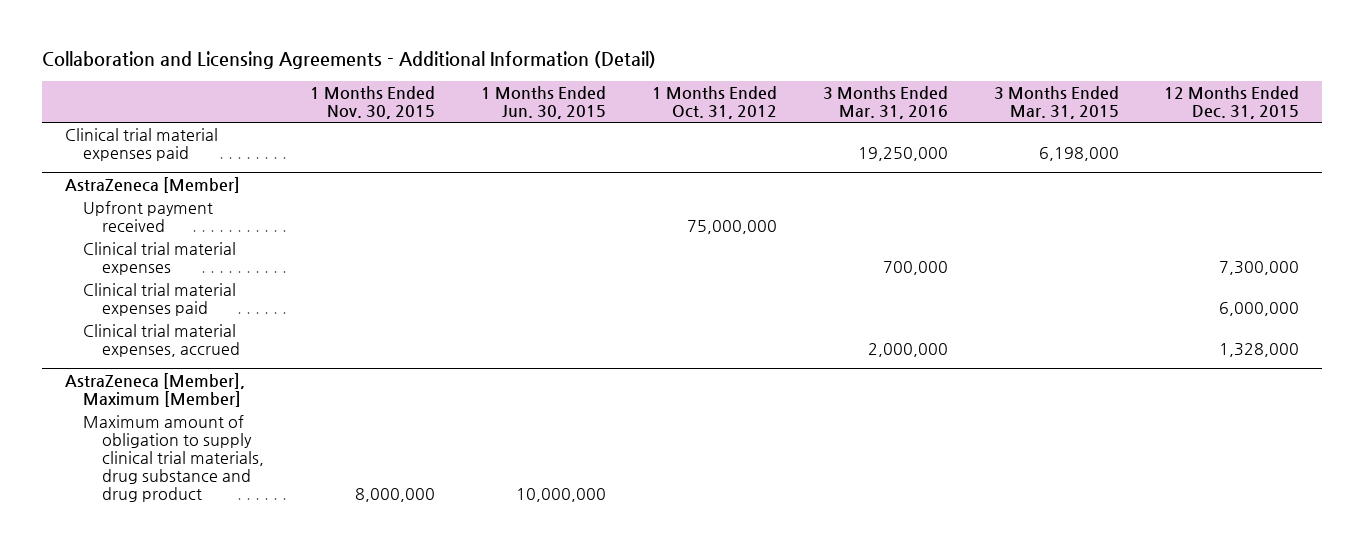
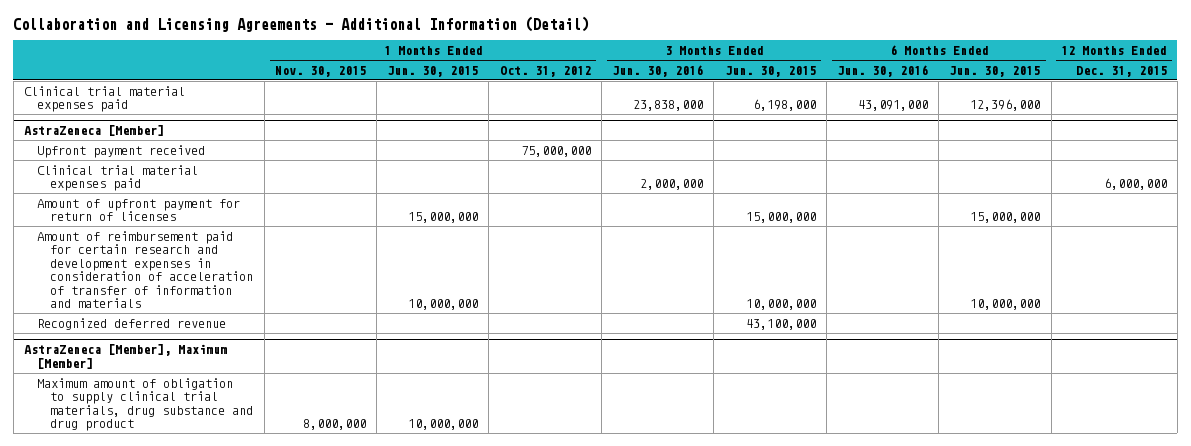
- | 1 Months Ended Nov. 30, 2015 | 1 Months Ended Jun. 30, 2015 | 1 Months Ended Oct. 31, 2012 | 3 Months Ended Mar. 31, 2016 | 3 Months Ended Mar. 31, 2015 | 12 Months Ended Dec. 31, 2015
+ | 1 Months Ended Nov. 30, 2015 | 1 Months Ended Jun. 30, 2015 | 1 Months Ended Oct. 31, 2012 | 3 Months Ended Jun. 30, 2016 | 3 Months Ended Jun. 30, 2015 | 6 Months Ended Jun. 30, 2016 | 6 Months Ended Jun. 30, 2015 | 12 Months Ended Dec. 31, 2015
@ AstraZeneca [Member]
- Clinical trial material expenses | | | | 700,000 | | 7,300,000
- Clinical trial material expenses, accrued | | | | 2,000,000 | | 1,328,000
+ Amount of upfront payment for return of licenses | | 15,000,000 | | | 15,000,000 | | 15,000,000 |
+ Amount of reimbursement paid for certain research and development expenses in consideration of acceleration of transfer of information and materials | | 10,000,000 | | | 10,000,000 | | 10,000,000 |
+ Recognized deferred revenue | | | | | 43,100,000 | | |

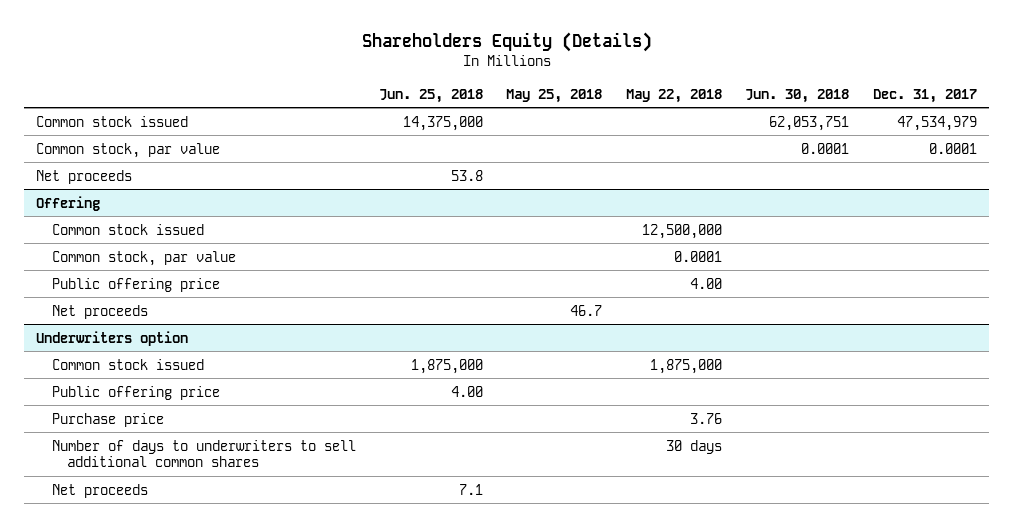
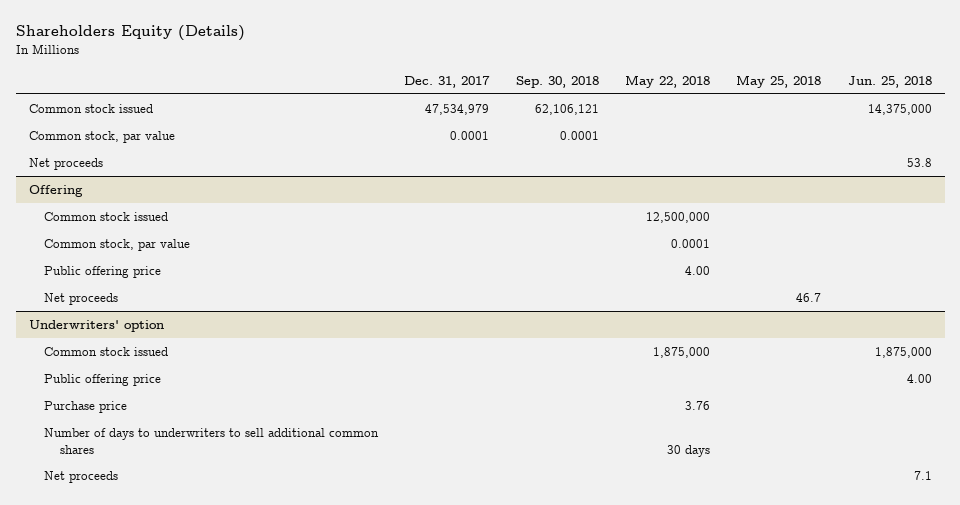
- | Jun. 25, 2018 | May 25, 2018 | May 22, 2018 | Jun. 30, 2018 | Dec. 31, 2017
+ | Dec. 31, 2017 | Sep. 30, 2018 | May 22, 2018 | May 25, 2018 | Jun. 25, 2018
- Underwriters option
+ Underwriters' option

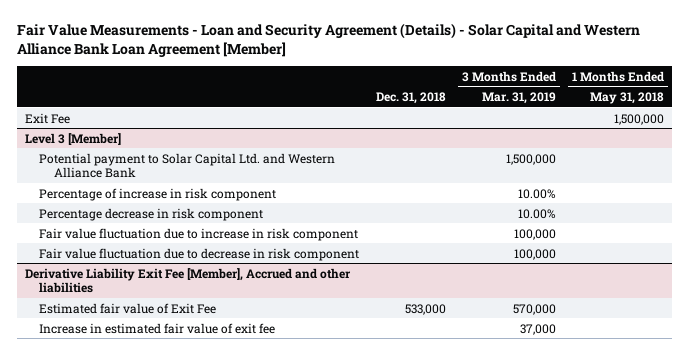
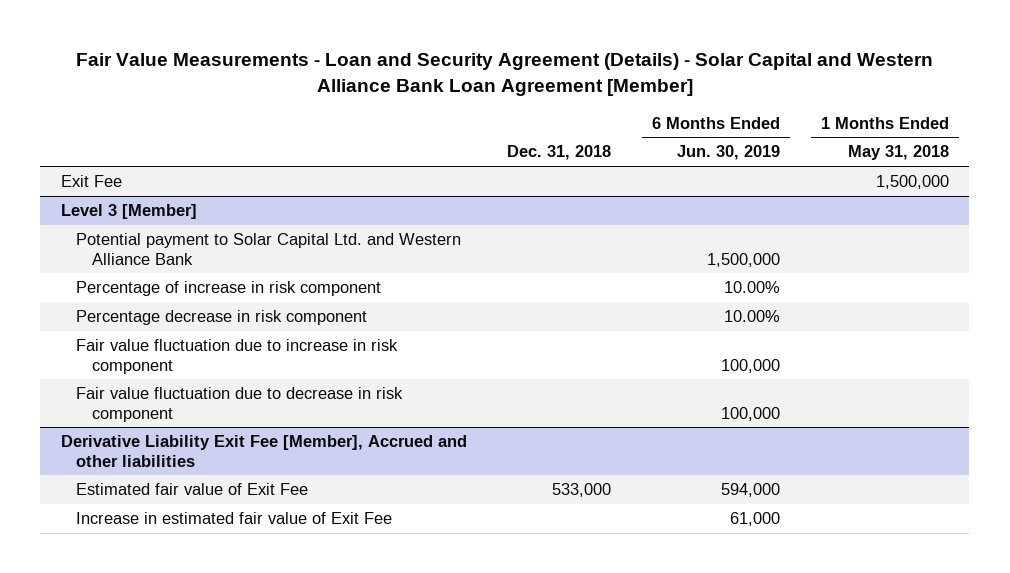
- | Dec. 31, 2018 | 3 Months Ended Mar. 31, 2019 | 1 Months Ended May 31, 2018
+ | Dec. 31, 2018 | 6 Months Ended Jun. 30, 2019 | 1 Months Ended May 31, 2018
@ Derivative Liability Exit Fee [Member], Accrued and other liabilities
- Increase in estimated fair value of exit fee | | 37,000 |
+ Increase in estimated fair value of Exit Fee | | 61,000 |

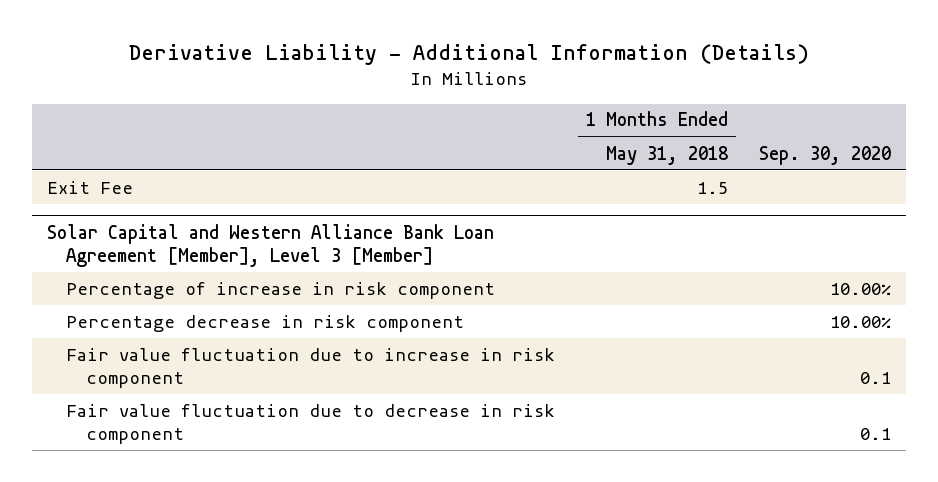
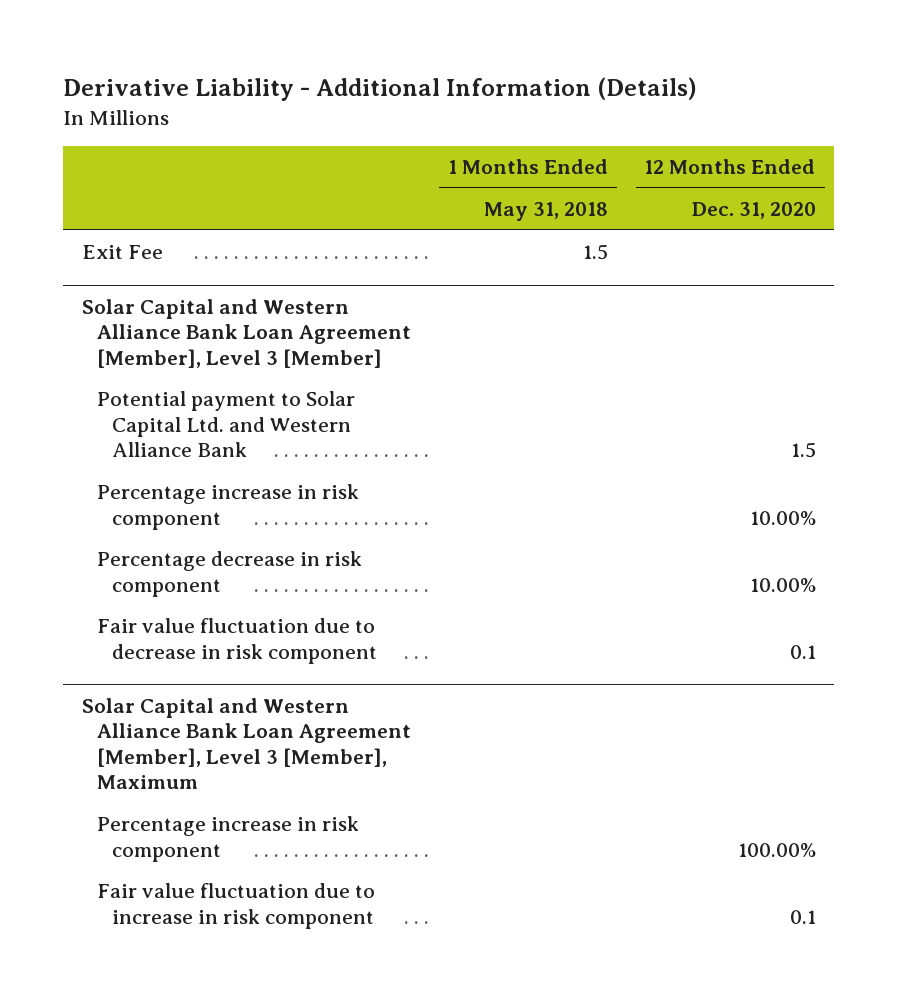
- | 1 Months Ended May 31, 2018 | Sep. 30, 2020
+ | 1 Months Ended May 31, 2018 | 12 Months Ended Dec. 31, 2020
@ Solar Capital and Western Alliance Bank Loan Agreement [Member], Level 3 [Member]
- Percentage of increase in risk component | | 10.00%
+ Potential payment to Solar Capital Ltd. and Western Alliance Bank | | 1.5
+ Percentage increase in risk component | | 10.00%
- Fair value fluctuation due to increase in risk component | | 0.1
+ Solar Capital and Western Alliance Bank Loan Agreement [Member], Level 3 [Member], Maximum
+ Percentage increase in risk component | | 100.00%
+ Fair value fluctuation due to increase in risk component | | 0.1

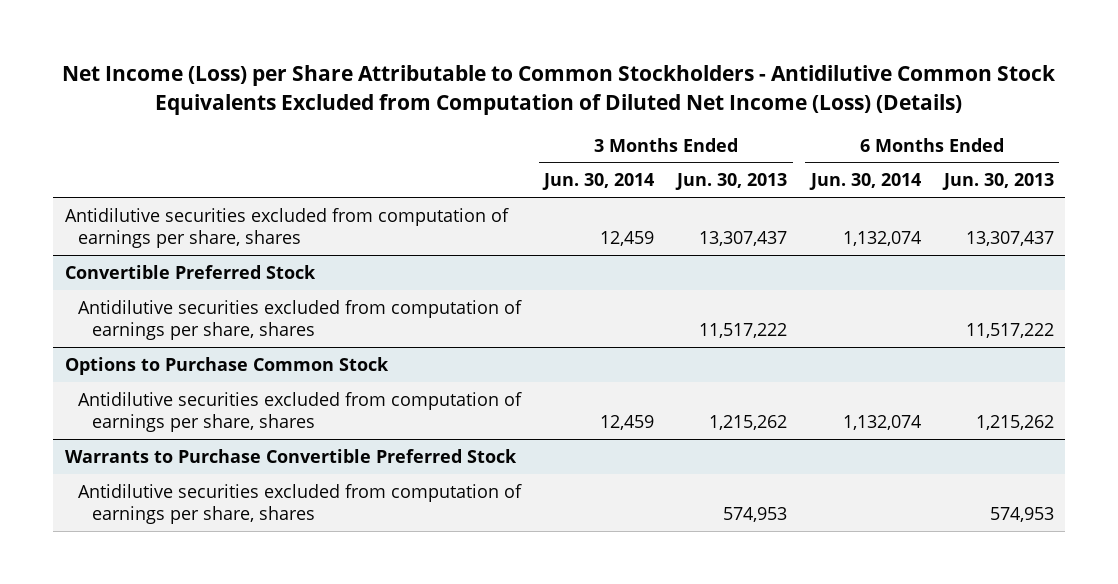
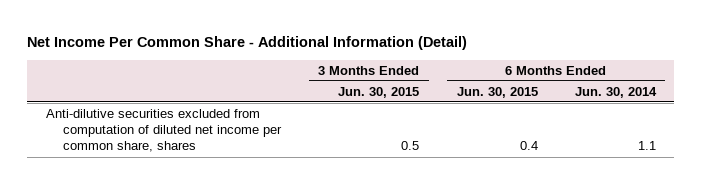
- Net Income (Loss) per Share Attributable to Common Stockholders - Antidilutive Common Stock Equivalents Excluded from Computation of Diluted Net Income (Loss) (Details)
+ Net Income Per Common Share - Additional Information (Detail)
- | 3 Months Ended Jun. 30, 2014 | 3 Months Ended Jun. 30, 2013 | 6 Months Ended Jun. 30, 2014 | 6 Months Ended Jun. 30, 2013
+ | 3 Months Ended Jun. 30, 2015 | 6 Months Ended Jun. 30, 2015 | 6 Months Ended Jun. 30, 2014
- Antidilutive securities excluded from computation of earnings per share, shares | 12,459 | 13,307,437 | 1,132,074 | 13,307,437
- Convertible Preferred Stock
- Antidilutive securities excluded from computation of earnings per share, shares | | 11,517,222 | | 11,517,222
- Options to Purchase Common Stock
- Antidilutive securities excluded from computation of earnings per share, shares | 12,459 | 1,215,262 | 1,132,074 | 1,215,262
- Warrants to Purchase Convertible Preferred Stock
- Antidilutive securities excluded from computation of earnings per share, shares | | 574,953 | | 574,953
+ Anti-dilutive securities excluded from computation of diluted net income per common share, shares | 0.5 | 0.4 | 1.1

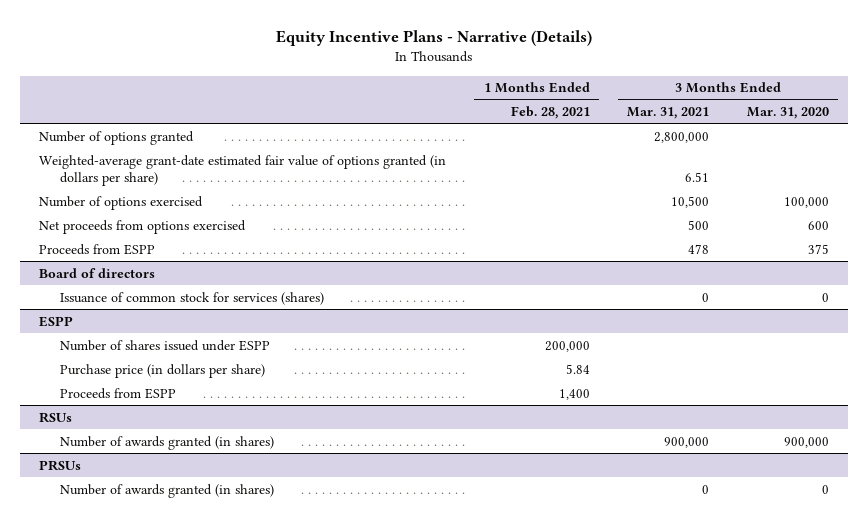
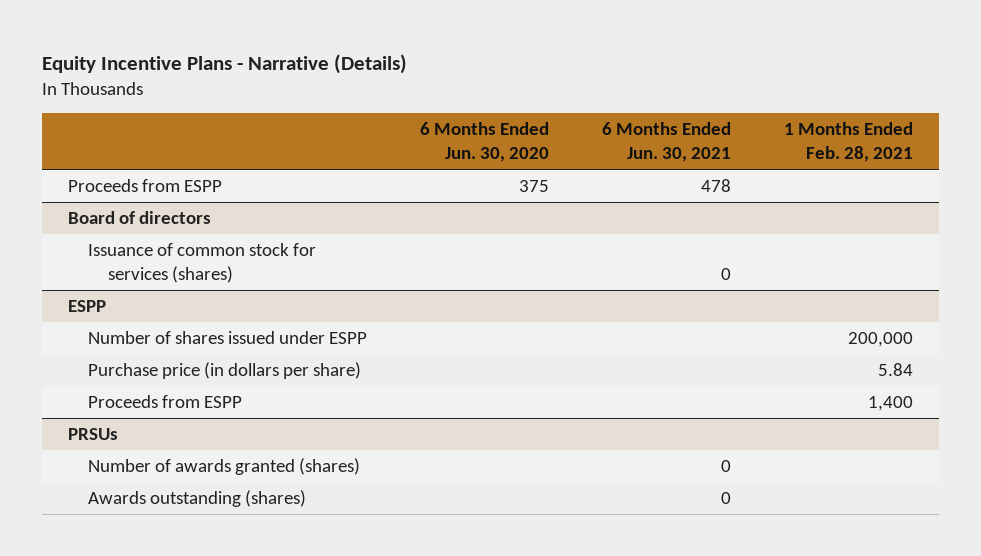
- | 1 Months Ended Feb. 28, 2021 | 3 Months Ended Mar. 31, 2021 | 3 Months Ended Mar. 31, 2020
+ | 6 Months Ended Jun. 30, 2020 | 6 Months Ended Jun. 30, 2021 | 1 Months Ended Feb. 28, 2021
- Number of options granted | | 2,800,000 |
- Weighted-average grant-date estimated fair value of options granted (in dollars per share) | | 6.51 |
- Number of options exercised | | 10,500 | 100,000
- Net proceeds from options exercised | | 500 | 600
- RSUs
- Number of awards granted (in shares) | | 900,000 | 900,000
@ PRSUs
- Number of awards granted (in shares) | | 0 | 0
+ Number of awards granted (shares) | | 0 |
+ Awards outstanding (shares) | | 0 |

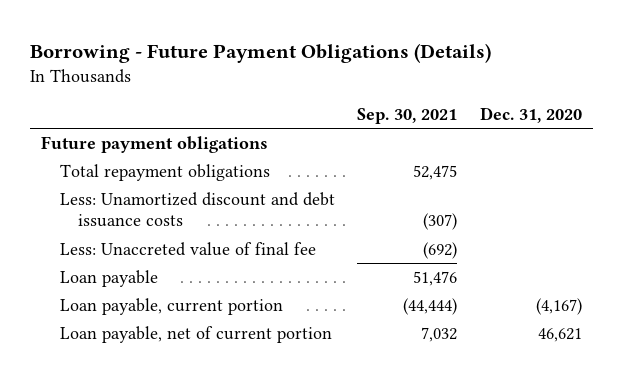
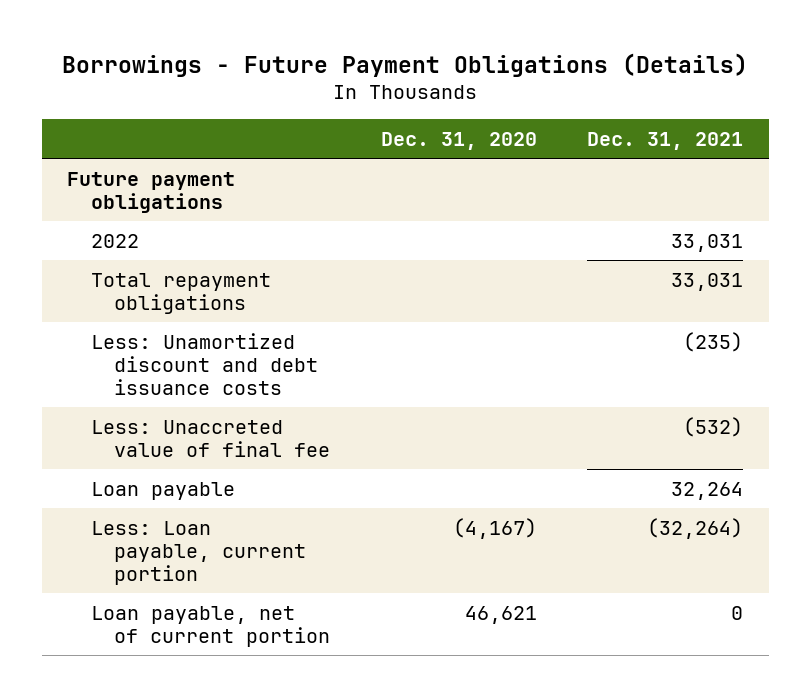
- Borrowing - Future Payment Obligations (Details)
+ Borrowings - Future Payment Obligations (Details)
- | Sep. 30, 2021 | Dec. 31, 2020
+ | Dec. 31, 2020 | Dec. 31, 2021
+ 2022 | | 33,031
- Loan payable, current portion | (44,444) | (4,167)
+ Less: Loan payable, current portion | (4,167) | (32,264)

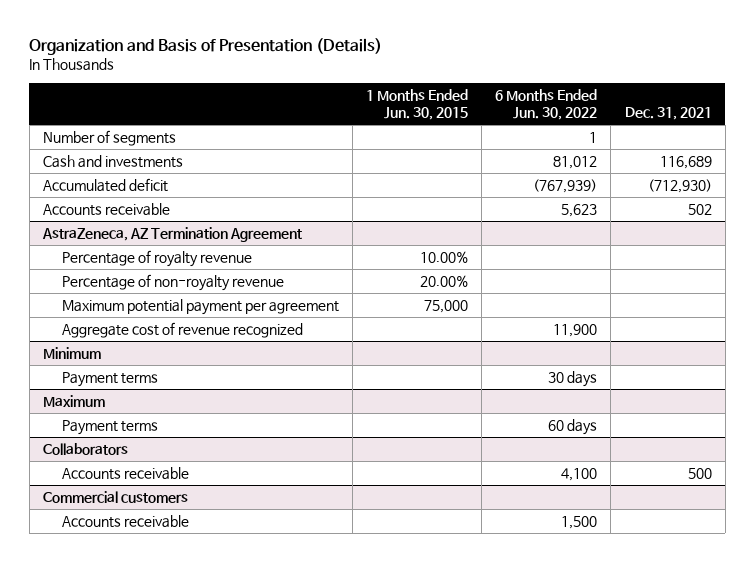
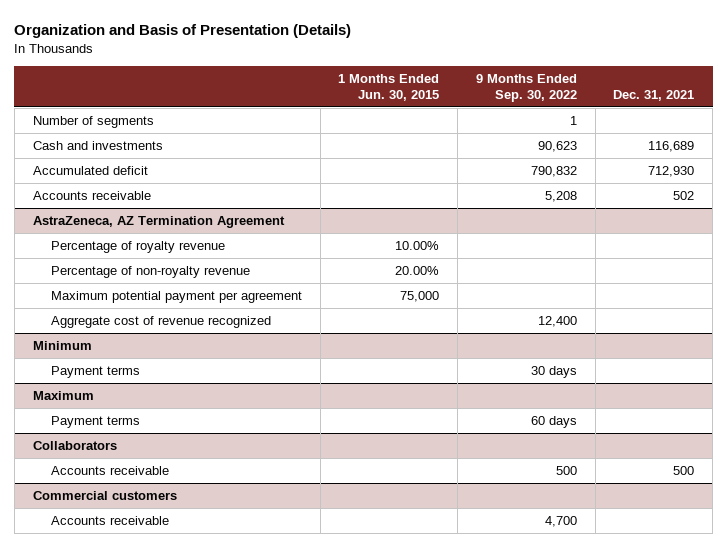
- | 1 Months Ended Jun. 30, 2015 | 6 Months Ended Jun. 30, 2022 | Dec. 31, 2021
+ | 1 Months Ended Jun. 30, 2015 | 9 Months Ended Sep. 30, 2022 | Dec. 31, 2021
- Accumulated deficit | | (767,939) | (712,930)
+ Accumulated deficit | | 790,832 | 712,930

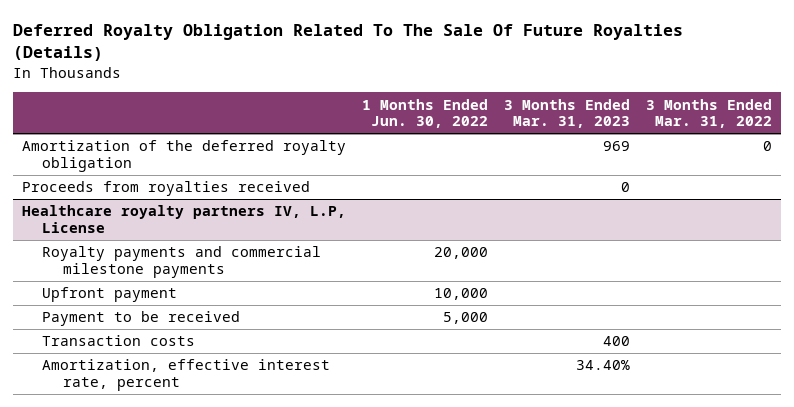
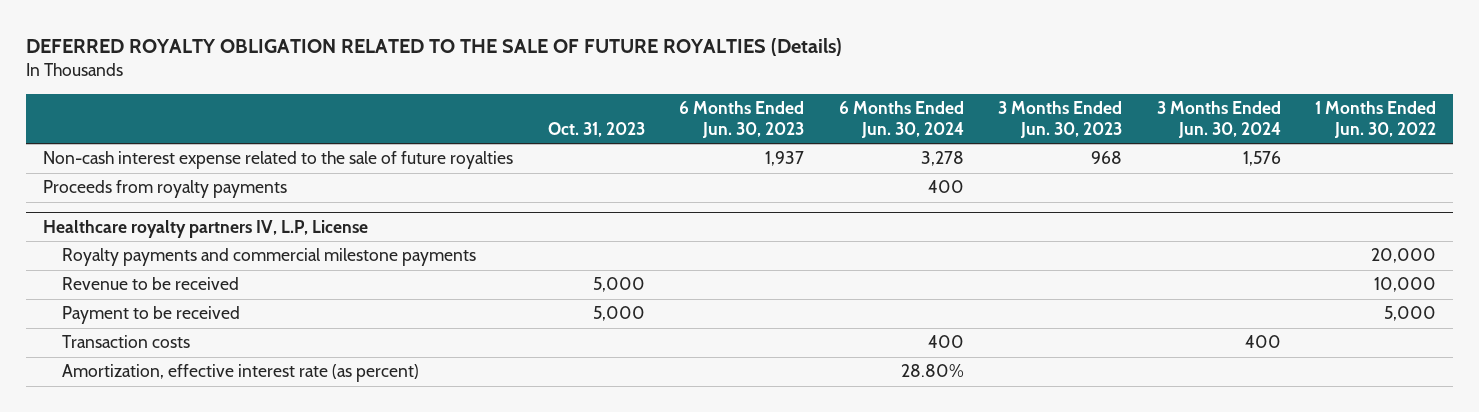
- Deferred Royalty Obligation Related To The Sale Of Future Royalties (Details)
+ DEFERRED ROYALTY OBLIGATION RELATED TO THE SALE OF FUTURE ROYALTIES (Details)
- | 1 Months Ended Jun. 30, 2022 | 3 Months Ended Mar. 31, 2023 | 3 Months Ended Mar. 31, 2022
+ | Oct. 31, 2023 | 6 Months Ended Jun. 30, 2023 | 6 Months Ended Jun. 30, 2024 | 3 Months Ended Jun. 30, 2023 | 3 Months Ended Jun. 30, 2024 | 1 Months Ended Jun. 30, 2022
- Amortization of the deferred royalty obligation | | 969 | 0
- Proceeds from royalties received | | 0 |
+ Non-cash interest expense related to the sale of future royalties | | 1,937 | 3,278 | 968 | 1,576 |
+ Proceeds from royalty payments | | | 400 | | |
@ Healthcare royalty partners IV, L.P, License
- Upfront payment | 10,000 | |
+ Revenue to be received | 5,000 | | | | | 10,000
- Amortization, effective interest rate, percent | | 34.40% |
+ Amortization, effective interest rate (as percent) | | | 28.80% | | |

